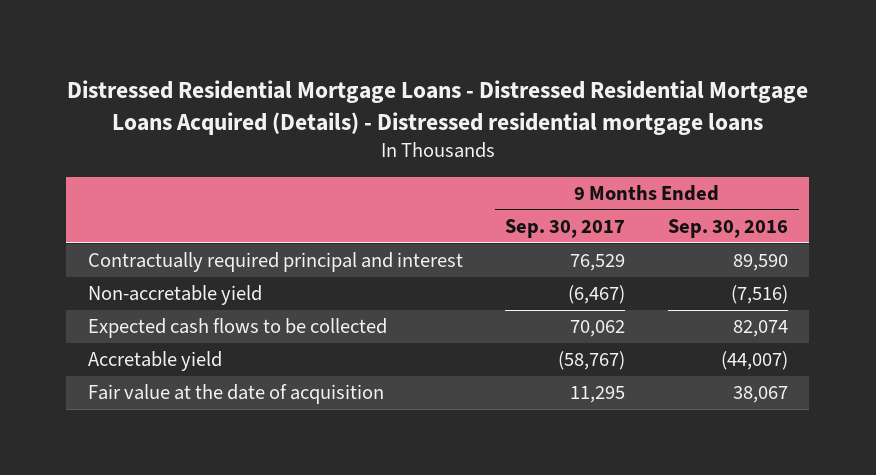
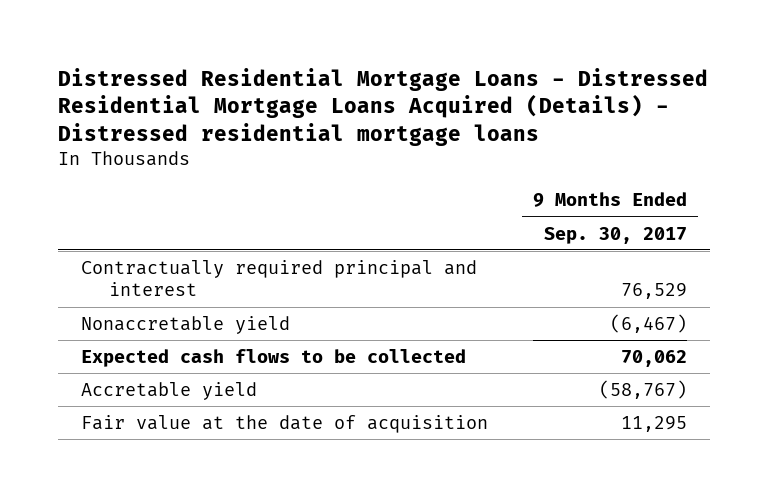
- | 9 Months Ended Sep. 30, 2017 | 9 Months Ended Sep. 30, 2016
+ | 9 Months Ended Sep. 30, 2017
- Non-accretable yield | (6,467) | (7,516)
+ Nonaccretable yield | (6,467)

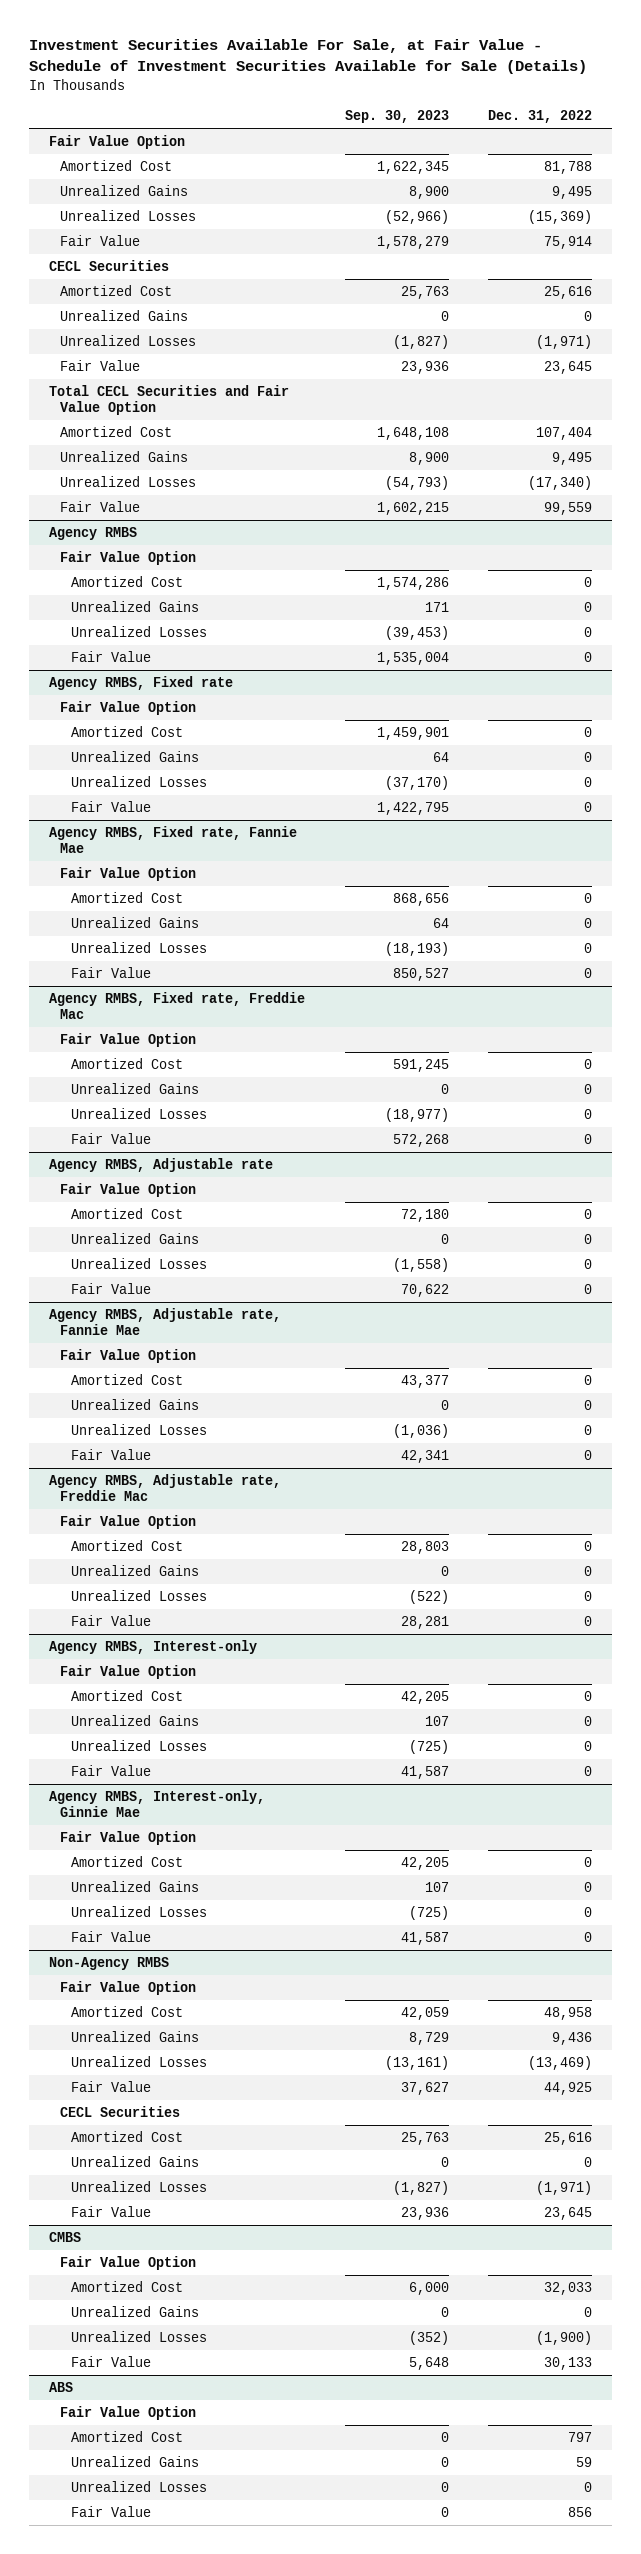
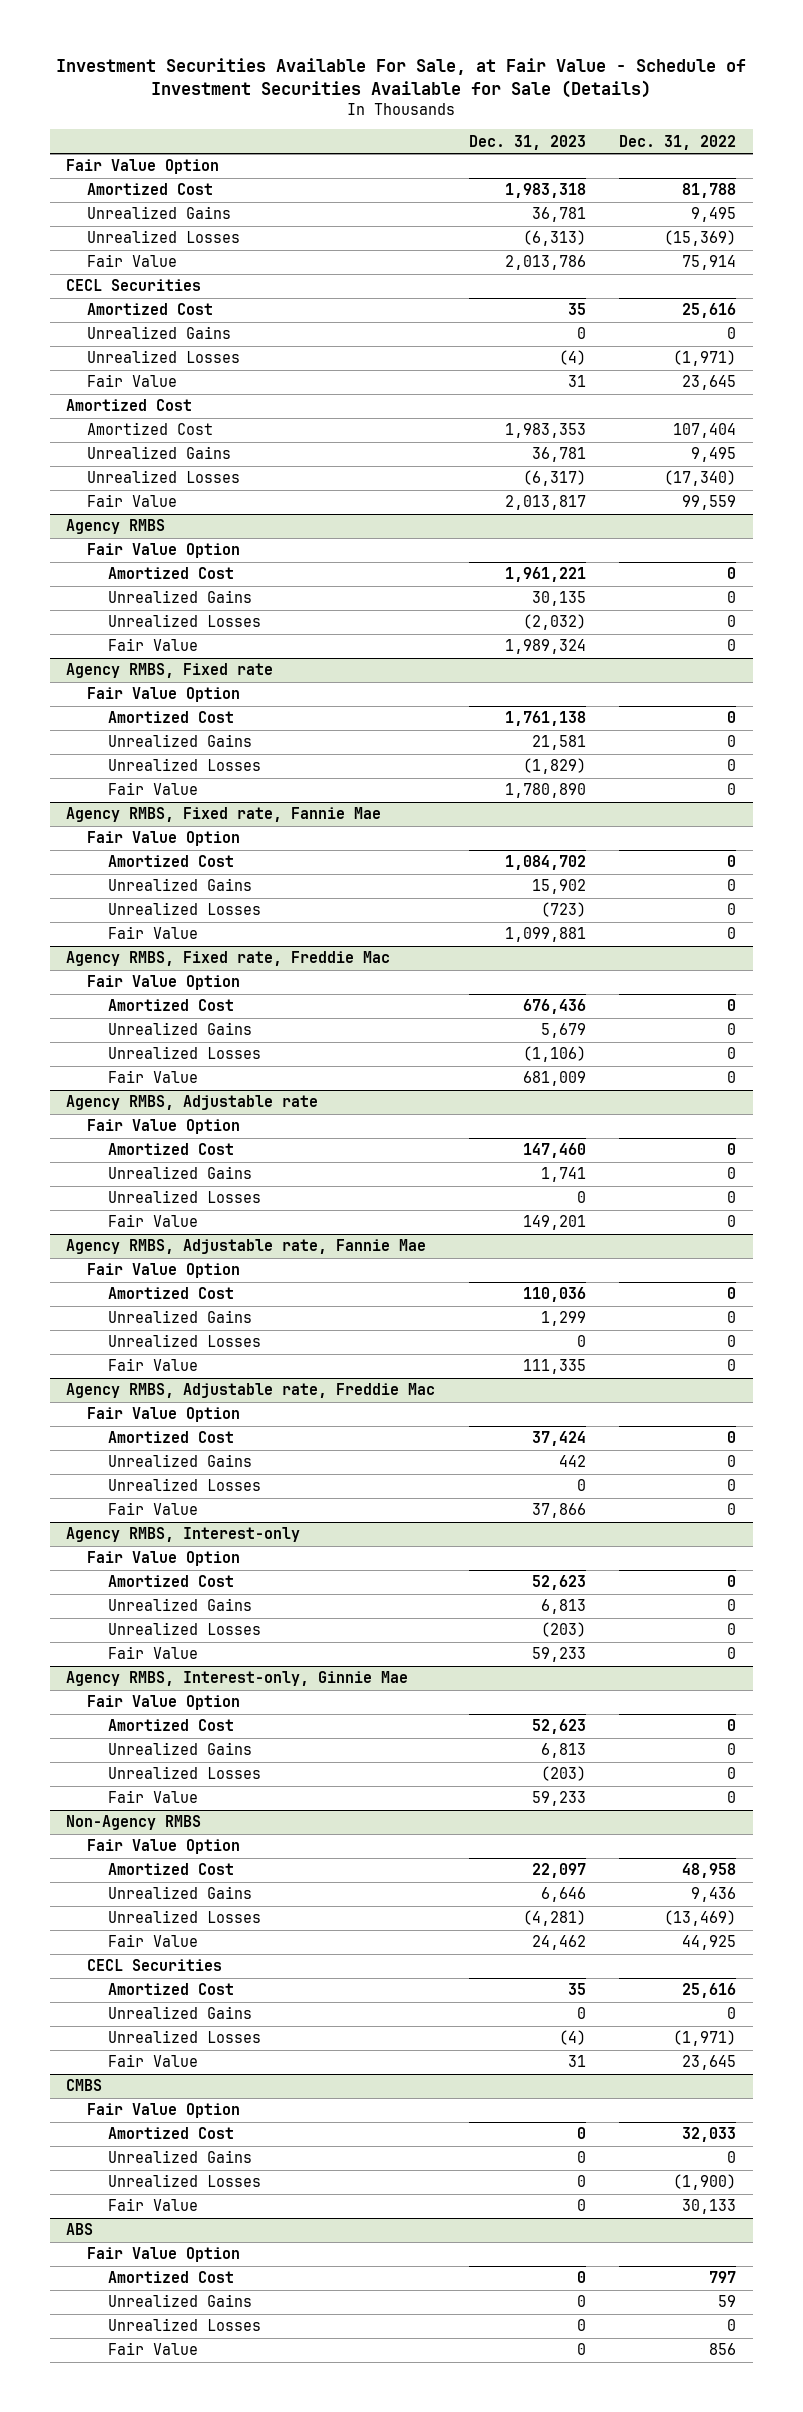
- | Sep. 30, 2023 | Dec. 31, 2022
+ | Dec. 31, 2023 | Dec. 31, 2022
- Total CECL Securities and Fair Value Option
+ Amortized Cost

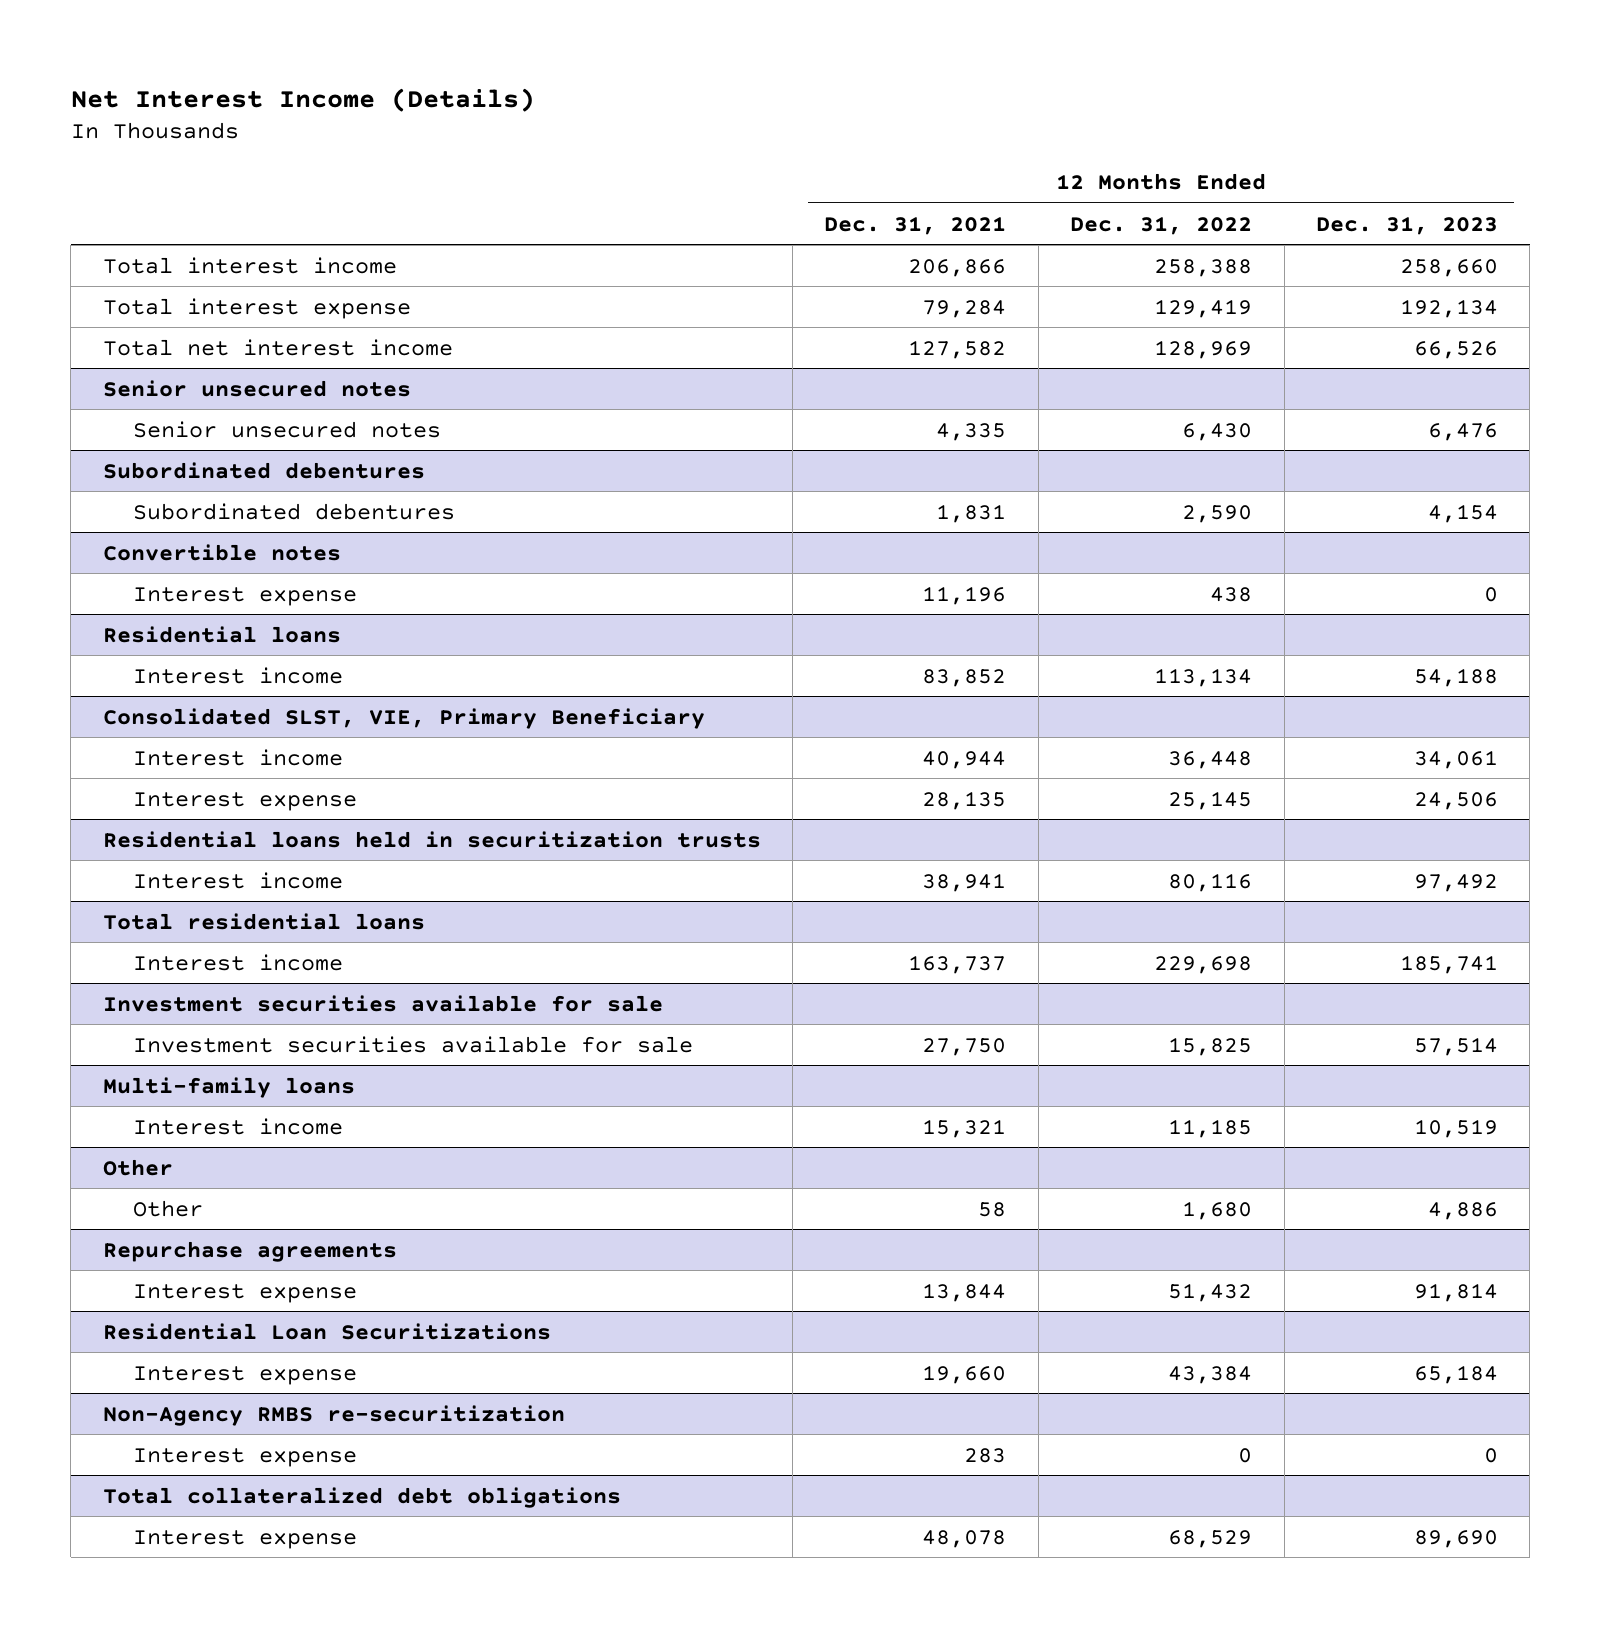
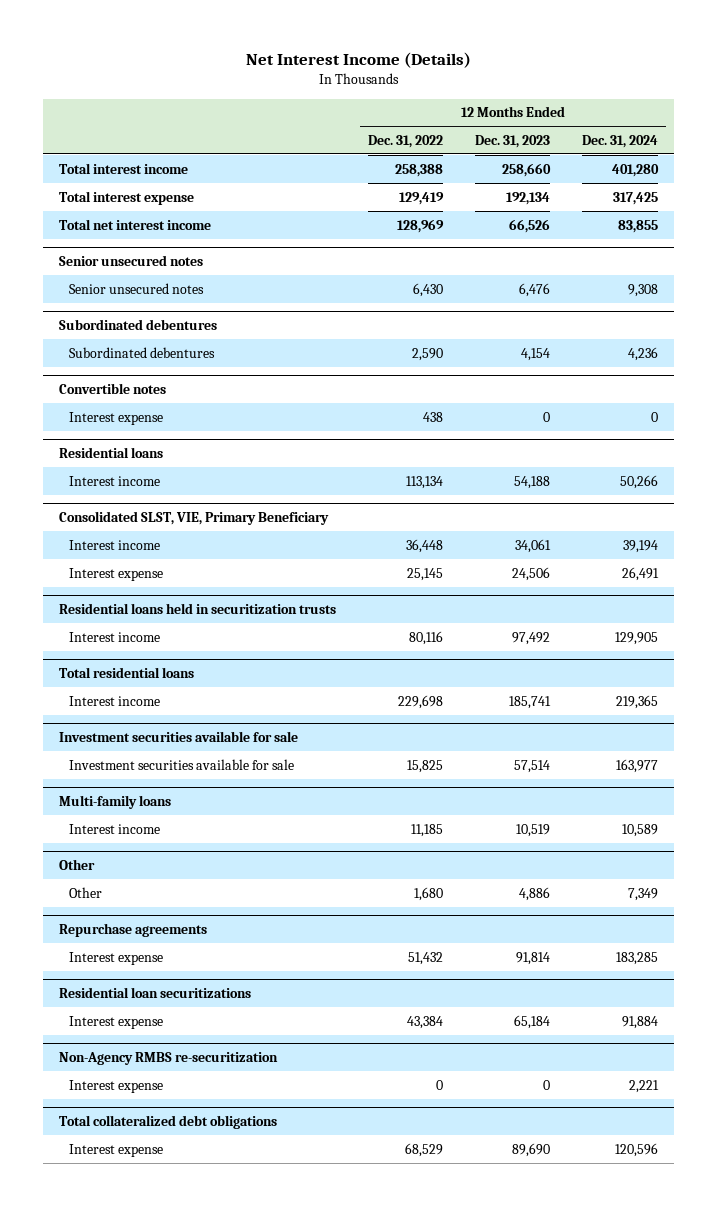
- | 12 Months Ended Dec. 31, 2021 | 12 Months Ended Dec. 31, 2022 | 12 Months Ended Dec. 31, 2023
+ | 12 Months Ended Dec. 31, 2022 | 12 Months Ended Dec. 31, 2023 | 12 Months Ended Dec. 31, 2024
- Residential Loan Securitizations
+ Residential loan securitizations

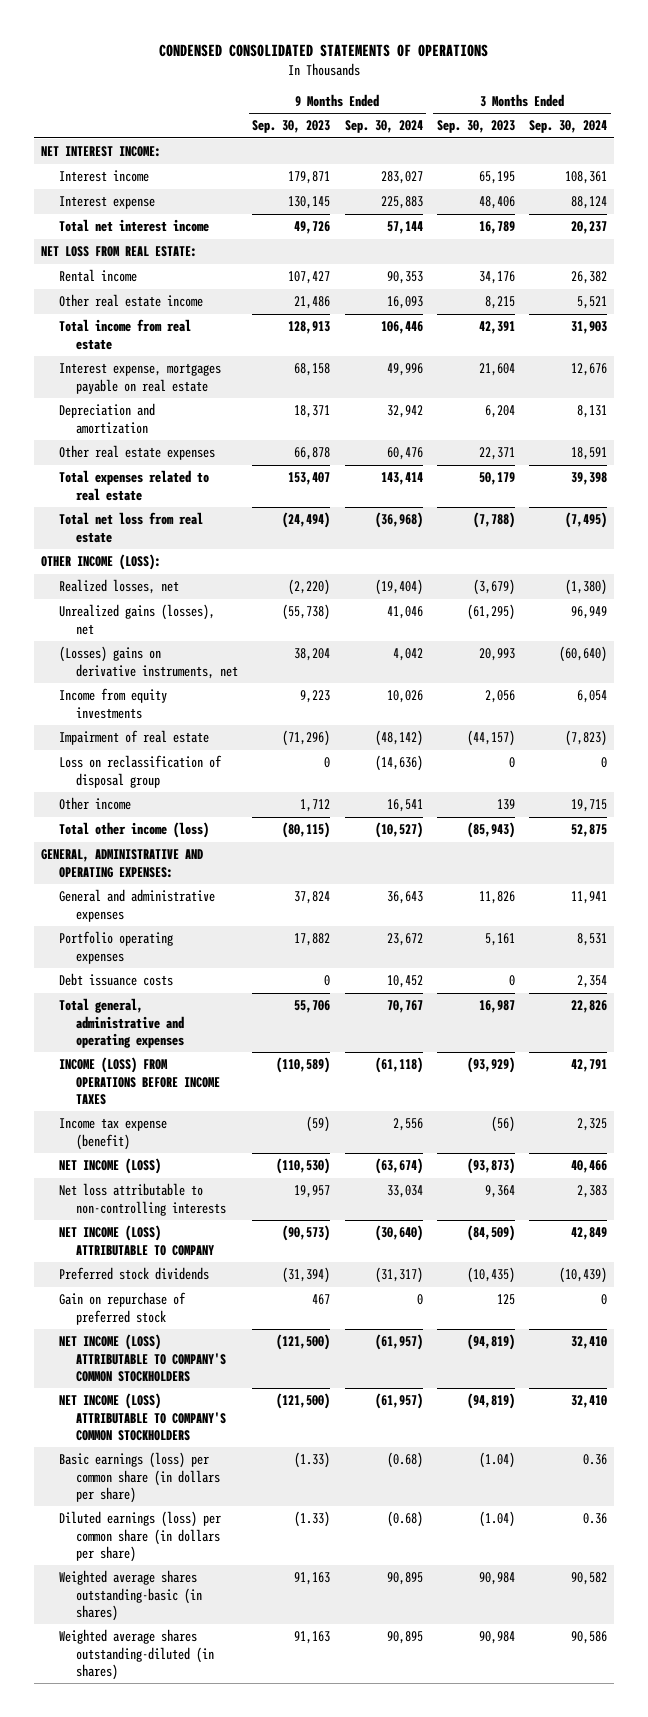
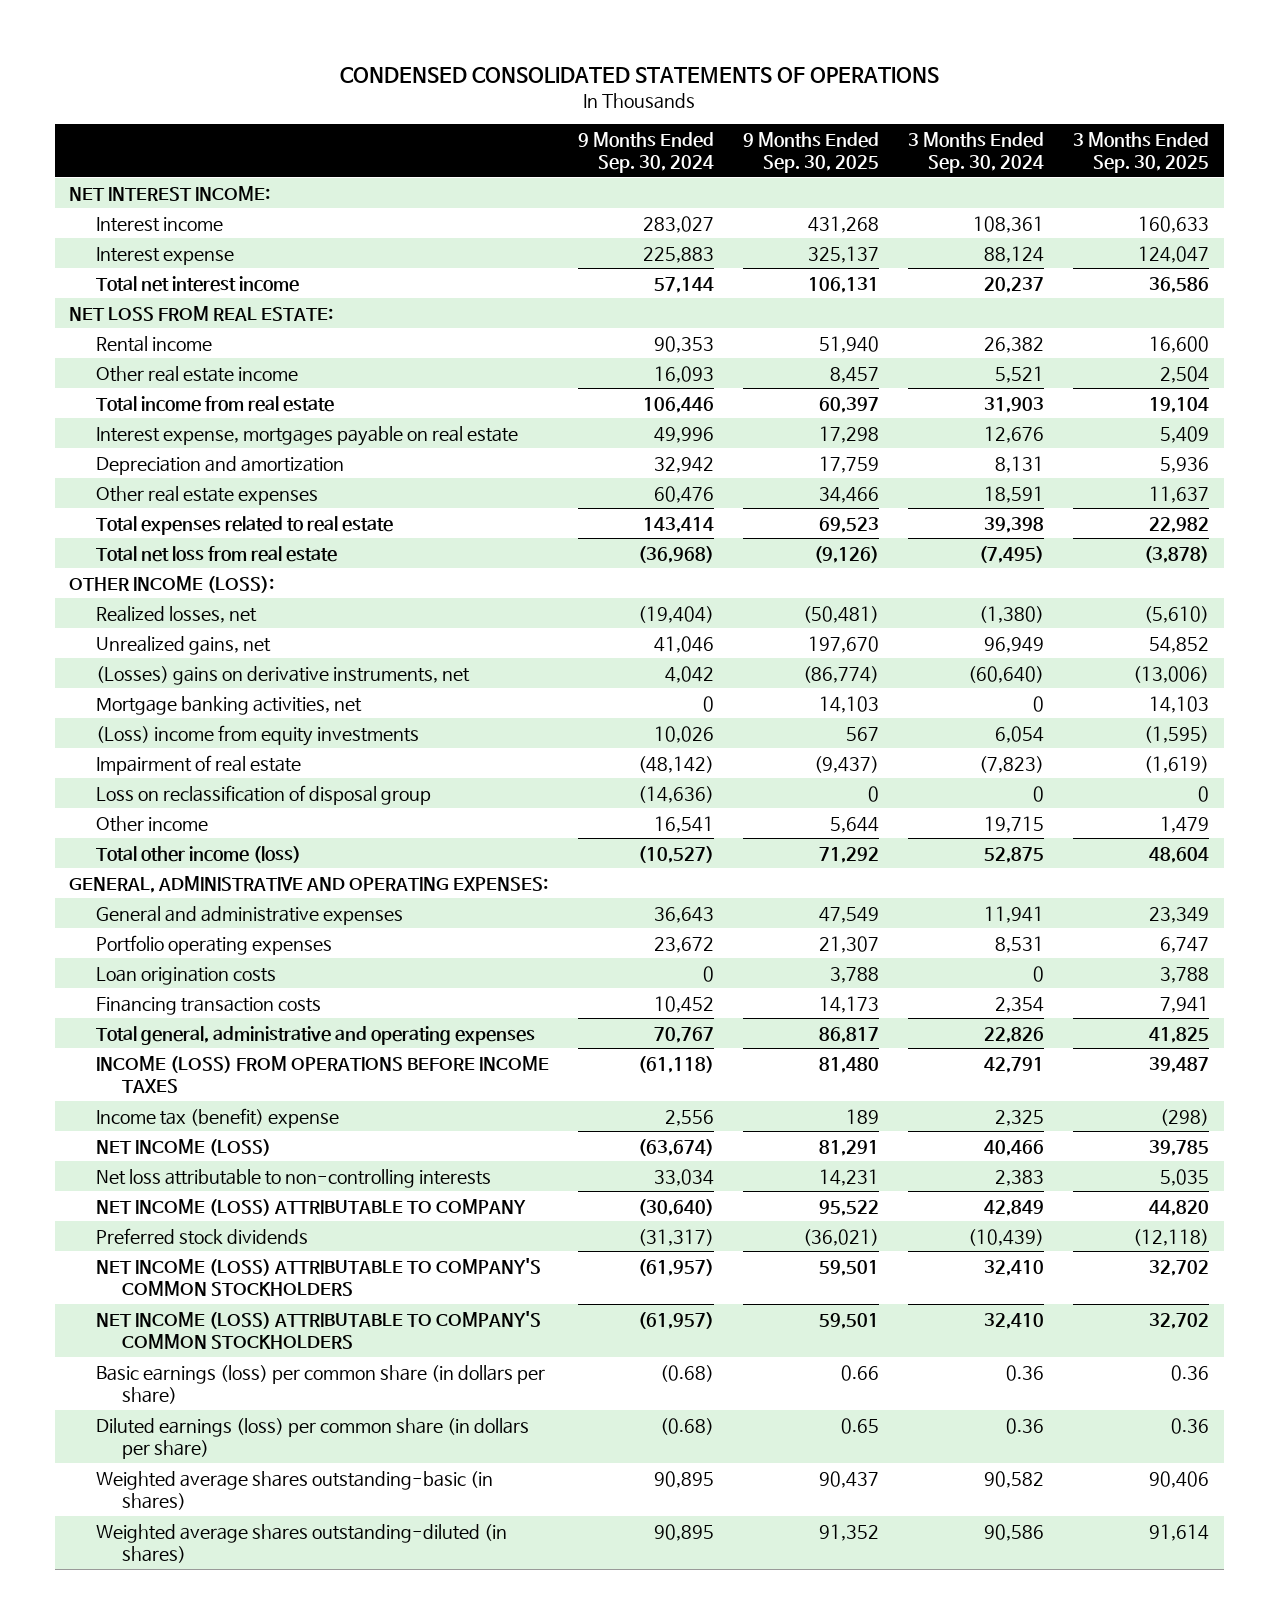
- | 9 Months Ended Sep. 30, 2023 | 9 Months Ended Sep. 30, 2024 | 3 Months Ended Sep. 30, 2023 | 3 Months Ended Sep. 30, 2024
+ | 9 Months Ended Sep. 30, 2024 | 9 Months Ended Sep. 30, 2025 | 3 Months Ended Sep. 30, 2024 | 3 Months Ended Sep. 30, 2025
- Unrealized gains (losses), net | (55,738) | 41,046 | (61,295) | 96,949
+ Unrealized gains, net | 41,046 | 197,670 | 96,949 | 54,852
- Income from equity investments | 9,223 | 10,026 | 2,056 | 6,054
+ Mortgage banking activities, net | 0 | 14,103 | 0 | 14,103
+ (Loss) income from equity investments | 10,026 | 567 | 6,054 | (1,595)
- Debt issuance costs | 0 | 10,452 | 0 | 2,354
+ Loan origination costs | 0 | 3,788 | 0 | 3,788
+ Financing transaction costs | 10,452 | 14,173 | 2,354 | 7,941
- Income tax expense (benefit) | (59) | 2,556 | (56) | 2,325
+ Income tax (benefit) expense | 2,556 | 189 | 2,325 | (298)
- Gain on repurchase of preferred stock | 467 | 0 | 125 | 0

